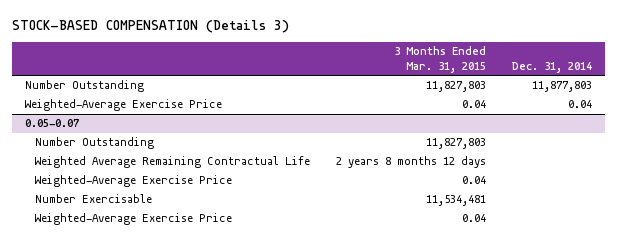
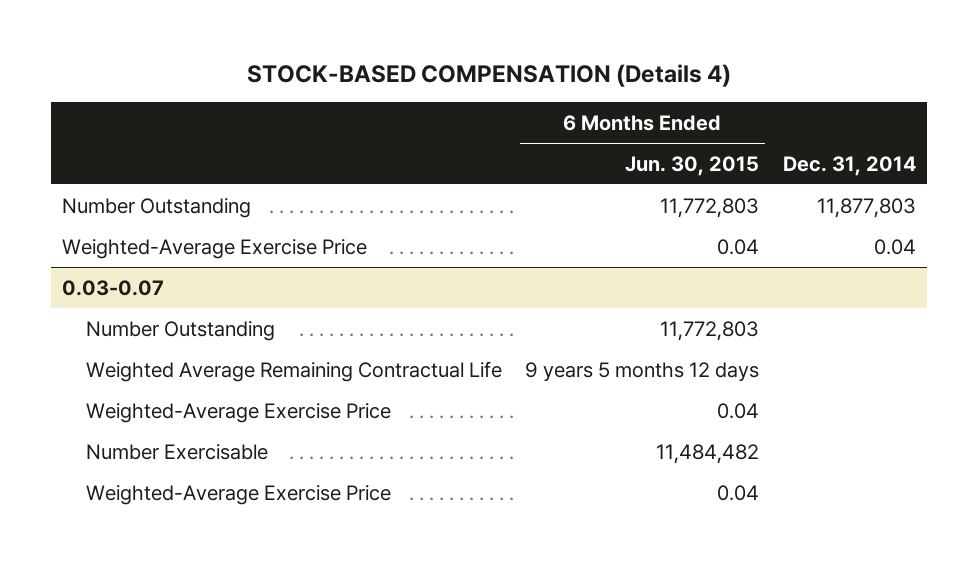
- STOCK-BASED COMPENSATION (Details 3)
+ STOCK-BASED COMPENSATION (Details 4)
- | 3 Months Ended Mar. 31, 2015 | Dec. 31, 2014
+ | 6 Months Ended Jun. 30, 2015 | Dec. 31, 2014
- 0.05-0.07
+ 0.03-0.07

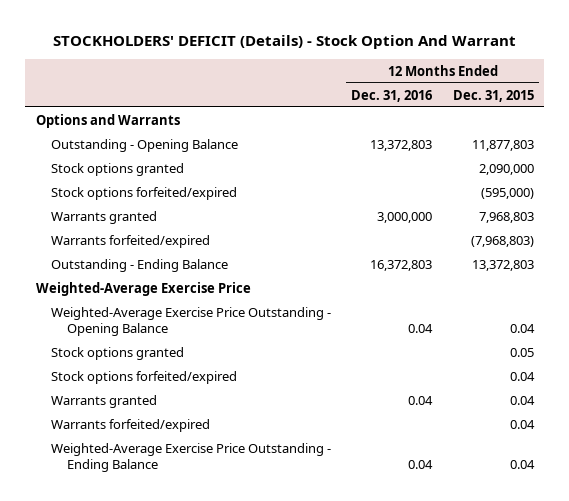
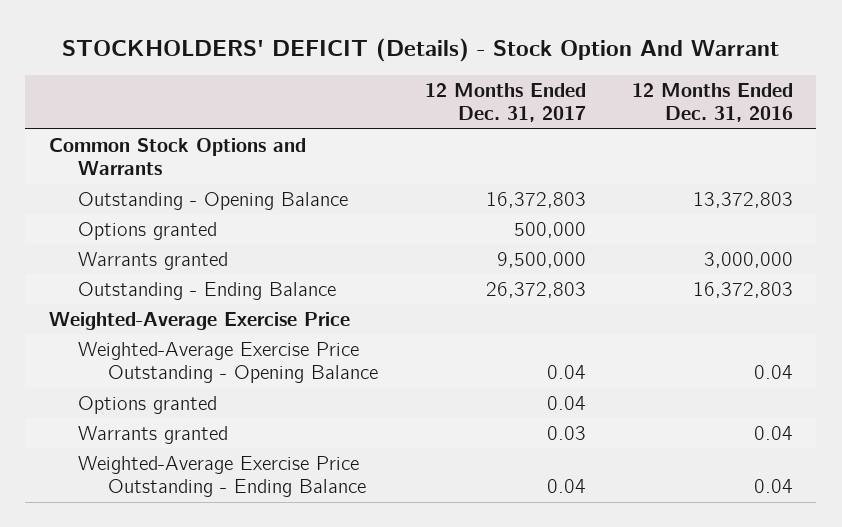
- | 12 Months Ended Dec. 31, 2016 | 12 Months Ended Dec. 31, 2015
+ | 12 Months Ended Dec. 31, 2017 | 12 Months Ended Dec. 31, 2016
- Options and Warrants
+ Common Stock Options and Warrants
- Stock options granted | | 2,090,000
- Stock options forfeited/expired | | (595,000)
+ Options granted | 500,000 |
- Warrants forfeited/expired | | (7,968,803)
- Stock options granted | | 0.05
- Stock options forfeited/expired | | 0.04
+ Options granted | 0.04 |
- Warrants forfeited/expired | | 0.04

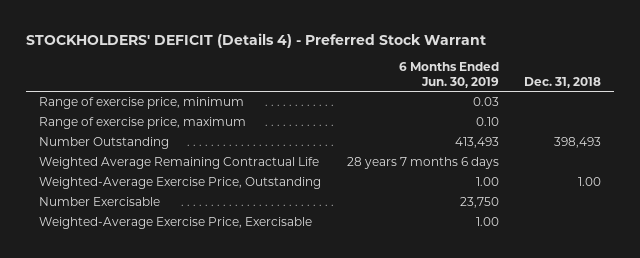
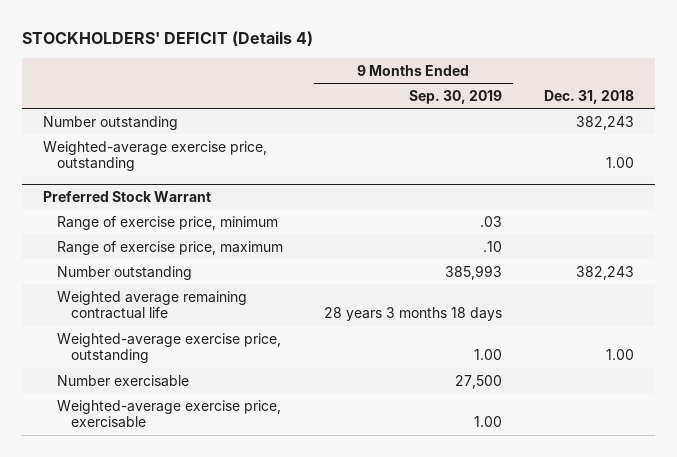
- STOCKHOLDERS' DEFICIT (Details 4) - Preferred Stock Warrant
+ STOCKHOLDERS' DEFICIT (Details 4)
- | 6 Months Ended Jun. 30, 2019 | Dec. 31, 2018
+ | 9 Months Ended Sep. 30, 2019 | Dec. 31, 2018
- Range of exercise price, minimum | 0.03 |
- Range of exercise price, maximum | 0.10 |
- Number Outstanding | 413,493 | 398,493
- Weighted Average Remaining Contractual Life | 28 years 7 months 6 days |
- Weighted-Average Exercise Price, Outstanding | 1.00 | 1.00
- Number Exercisable | 23,750 |
- Weighted-Average Exercise Price, Exercisable | 1.00 |
+ Number outstanding | | 382,243
+ Weighted-average exercise price, outstanding | | 1.00
+ Preferred Stock Warrant
+ Range of exercise price, minimum | .03 |
+ Range of exercise price, maximum | .10 |
+ Number outstanding | 385,993 | 382,243
+ Weighted average remaining contractual life | 28 years 3 months 18 days |
+ Weighted-average exercise price, outstanding | 1.00 | 1.00
+ Number exercisable | 27,500 |
+ Weighted-average exercise price, exercisable | 1.00 |

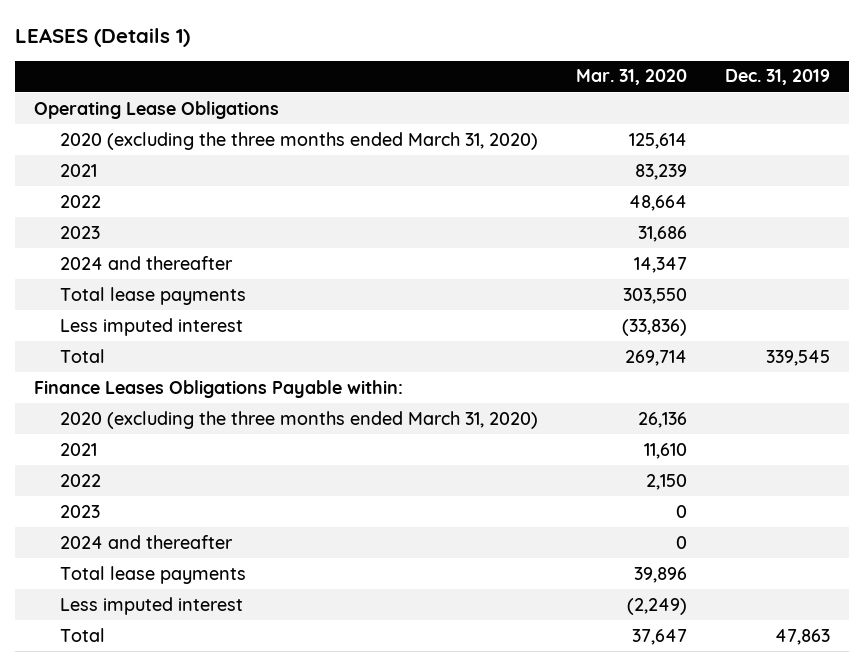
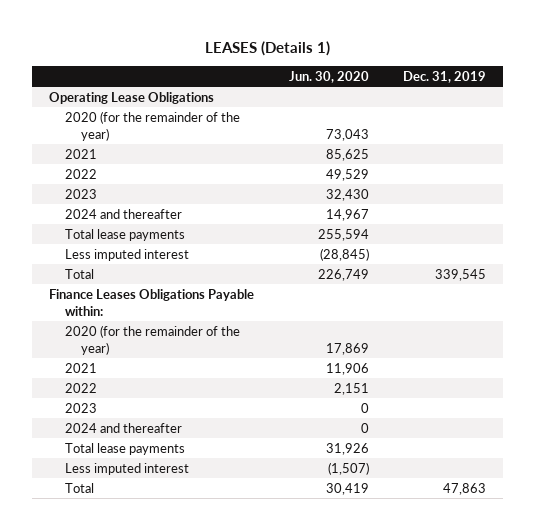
- | Mar. 31, 2020 | Dec. 31, 2019
+ | Jun. 30, 2020 | Dec. 31, 2019
- 2020 (excluding the three months ended March 31, 2020) | 125,614 |
+ 2020 (for the remainder of the year) | 73,043 |
- 2020 (excluding the three months ended March 31, 2020) | 26,136 |
+ 2020 (for the remainder of the year) | 17,869 |

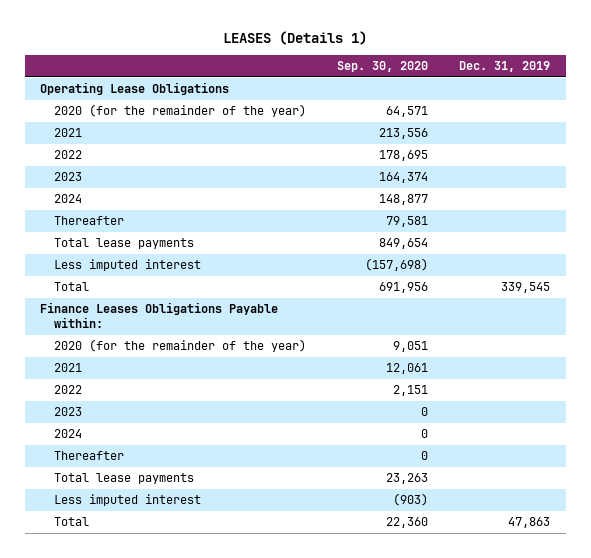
- | Jun. 30, 2020 | Dec. 31, 2019
+ | Sep. 30, 2020 | Dec. 31, 2019
- 2024 and thereafter | 14,967 |
+ 2024 | 148,877 |
+ Thereafter | 79,581 |
- 2024 and thereafter | 0 |
+ 2024 | 0 |
+ Thereafter | 0 |

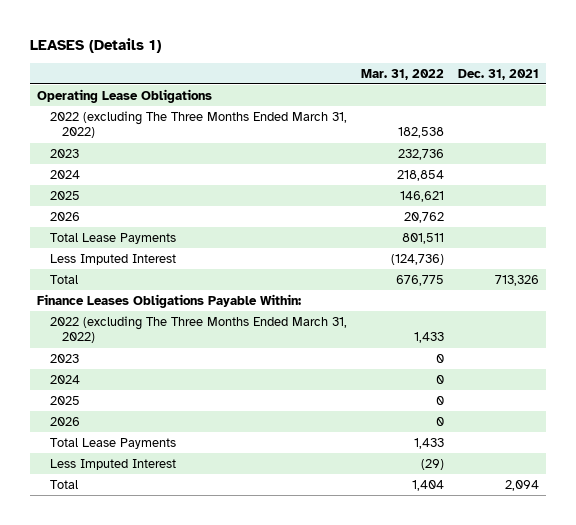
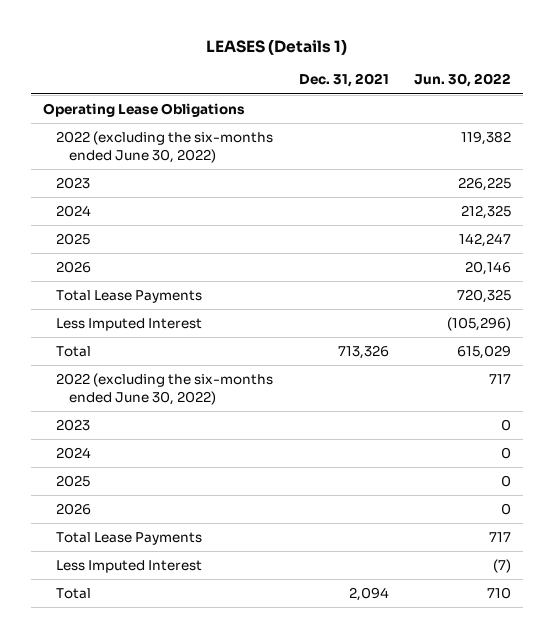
- | Mar. 31, 2022 | Dec. 31, 2021
+ | Dec. 31, 2021 | Jun. 30, 2022
- 2022 (excluding The Three Months Ended March 31, 2022) | 182,538 |
+ 2022 (excluding the six-months ended June 30, 2022) | | 119,382
- Finance Leases Obligations Payable Within:
- 2022 (excluding The Three Months Ended March 31, 2022) | 1,433 |
+ 2022 (excluding the six-months ended June 30, 2022) | | 717

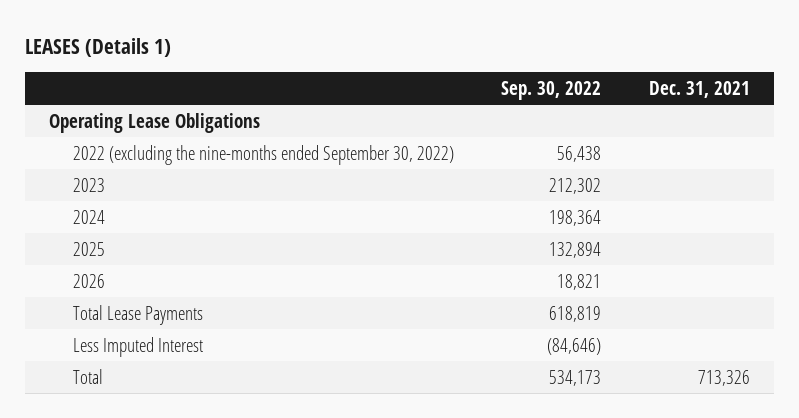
- | Dec. 31, 2021 | Jun. 30, 2022
+ | Sep. 30, 2022 | Dec. 31, 2021
- 2022 (excluding the six-months ended June 30, 2022) | | 119,382
+ 2022 (excluding the nine-months ended September 30, 2022) | 56,438 |
- 2022 (excluding the six-months ended June 30, 2022) | | 717
- 2023 | | 0
- 2024 | | 0
- 2025 | | 0
- 2026 | | 0
- Total Lease Payments | | 717
- Less Imputed Interest | | (7)
- Total | 2,094 | 710

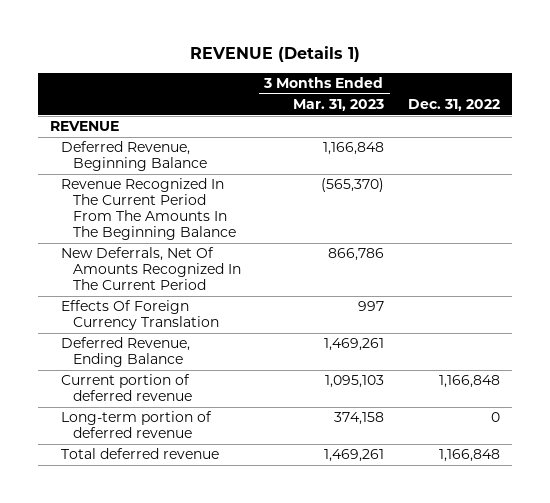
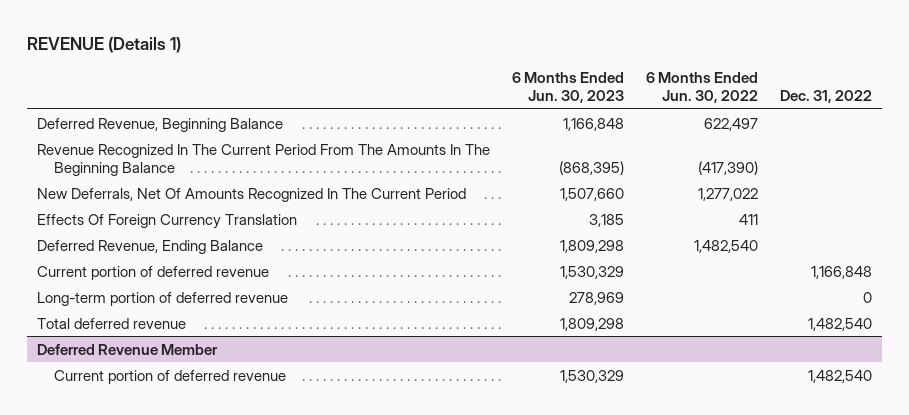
- | 3 Months Ended Mar. 31, 2023 | Dec. 31, 2022
+ | 6 Months Ended Jun. 30, 2023 | 6 Months Ended Jun. 30, 2022 | Dec. 31, 2022
- REVENUE
- Total deferred revenue | 1,469,261 | 1,166,848
+ Total deferred revenue | 1,809,298 | | 1,482,540
+ Deferred Revenue Member
+ Current portion of deferred revenue | 1,530,329 | | 1,482,540

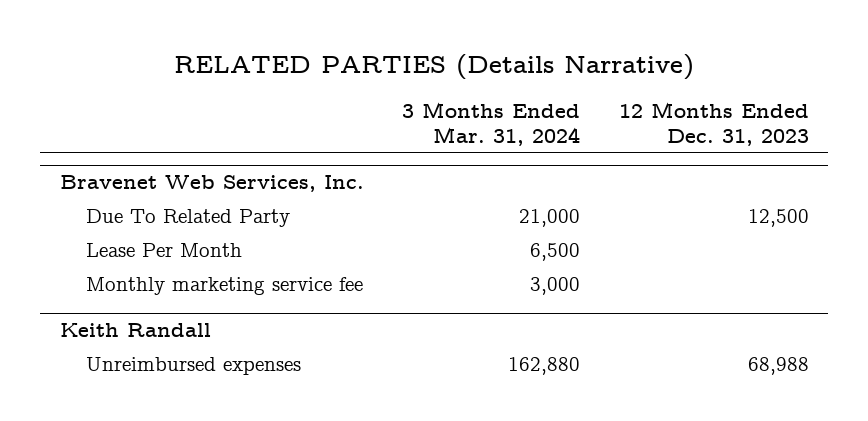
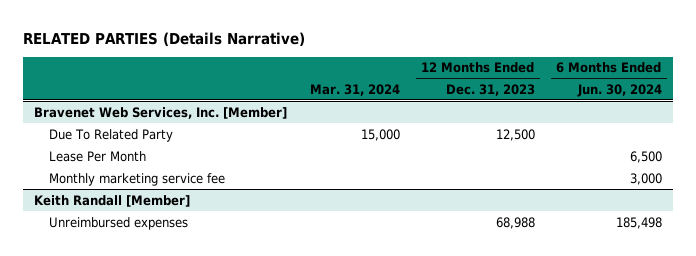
- | 3 Months Ended Mar. 31, 2024 | 12 Months Ended Dec. 31, 2023
+ | Mar. 31, 2024 | 12 Months Ended Dec. 31, 2023 | 6 Months Ended Jun. 30, 2024
- Bravenet Web Services, Inc.
+ Bravenet Web Services, Inc. [Member]
- Keith Randall
+ Keith Randall [Member]

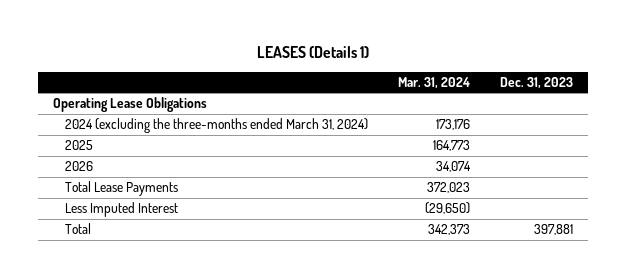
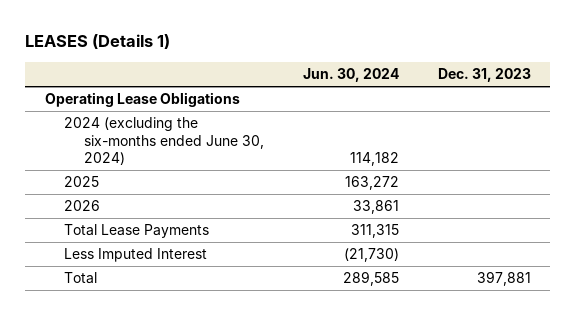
- | Mar. 31, 2024 | Dec. 31, 2023
+ | Jun. 30, 2024 | Dec. 31, 2023
- 2024 (excluding the three-months ended March 31, 2024) | 173,176 |
+ 2024 (excluding the six-months ended June 30, 2024) | 114,182 |

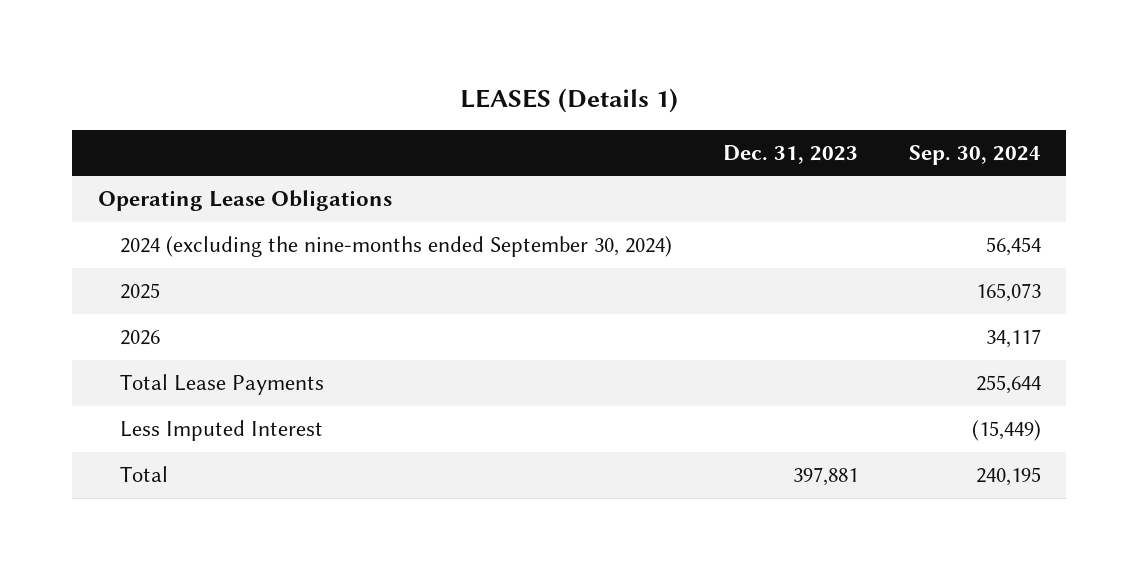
- | Jun. 30, 2024 | Dec. 31, 2023
+ | Dec. 31, 2023 | Sep. 30, 2024
- 2024 (excluding the six-months ended June 30, 2024) | 114,182 |
+ 2024 (excluding the nine-months ended September 30, 2024) | | 56,454

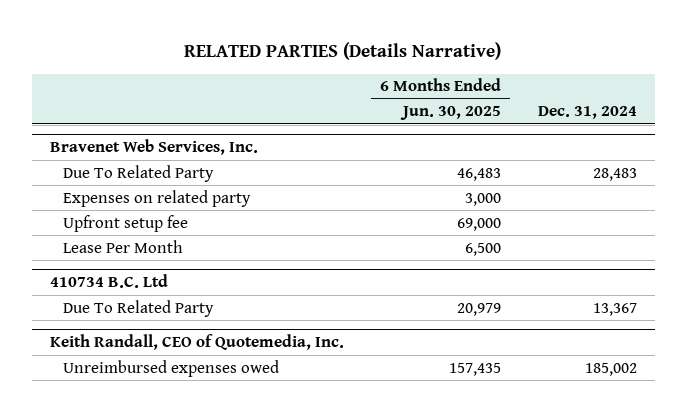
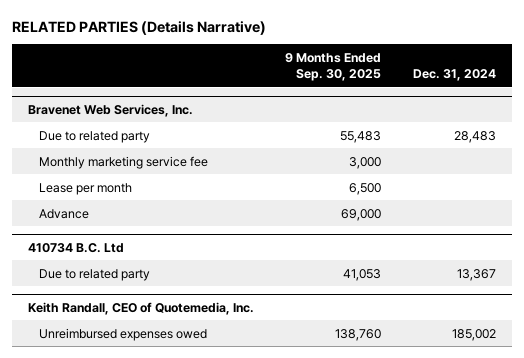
- | 6 Months Ended Jun. 30, 2025 | Dec. 31, 2024
+ | 9 Months Ended Sep. 30, 2025 | Dec. 31, 2024
@ Bravenet Web Services, Inc.
- Due To Related Party | 46,483 | 28,483
- Expenses on related party | 3,000 |
- Upfront setup fee | 69,000 |
- Lease Per Month | 6,500 |
+ Due to related party | 55,483 | 28,483
+ Monthly marketing service fee | 3,000 |
+ Lease per month | 6,500 |
+ Advance | 69,000 |
@ 410734 B.C. Ltd
- Due To Related Party | 20,979 | 13,367
+ Due to related party | 41,053 | 13,367

